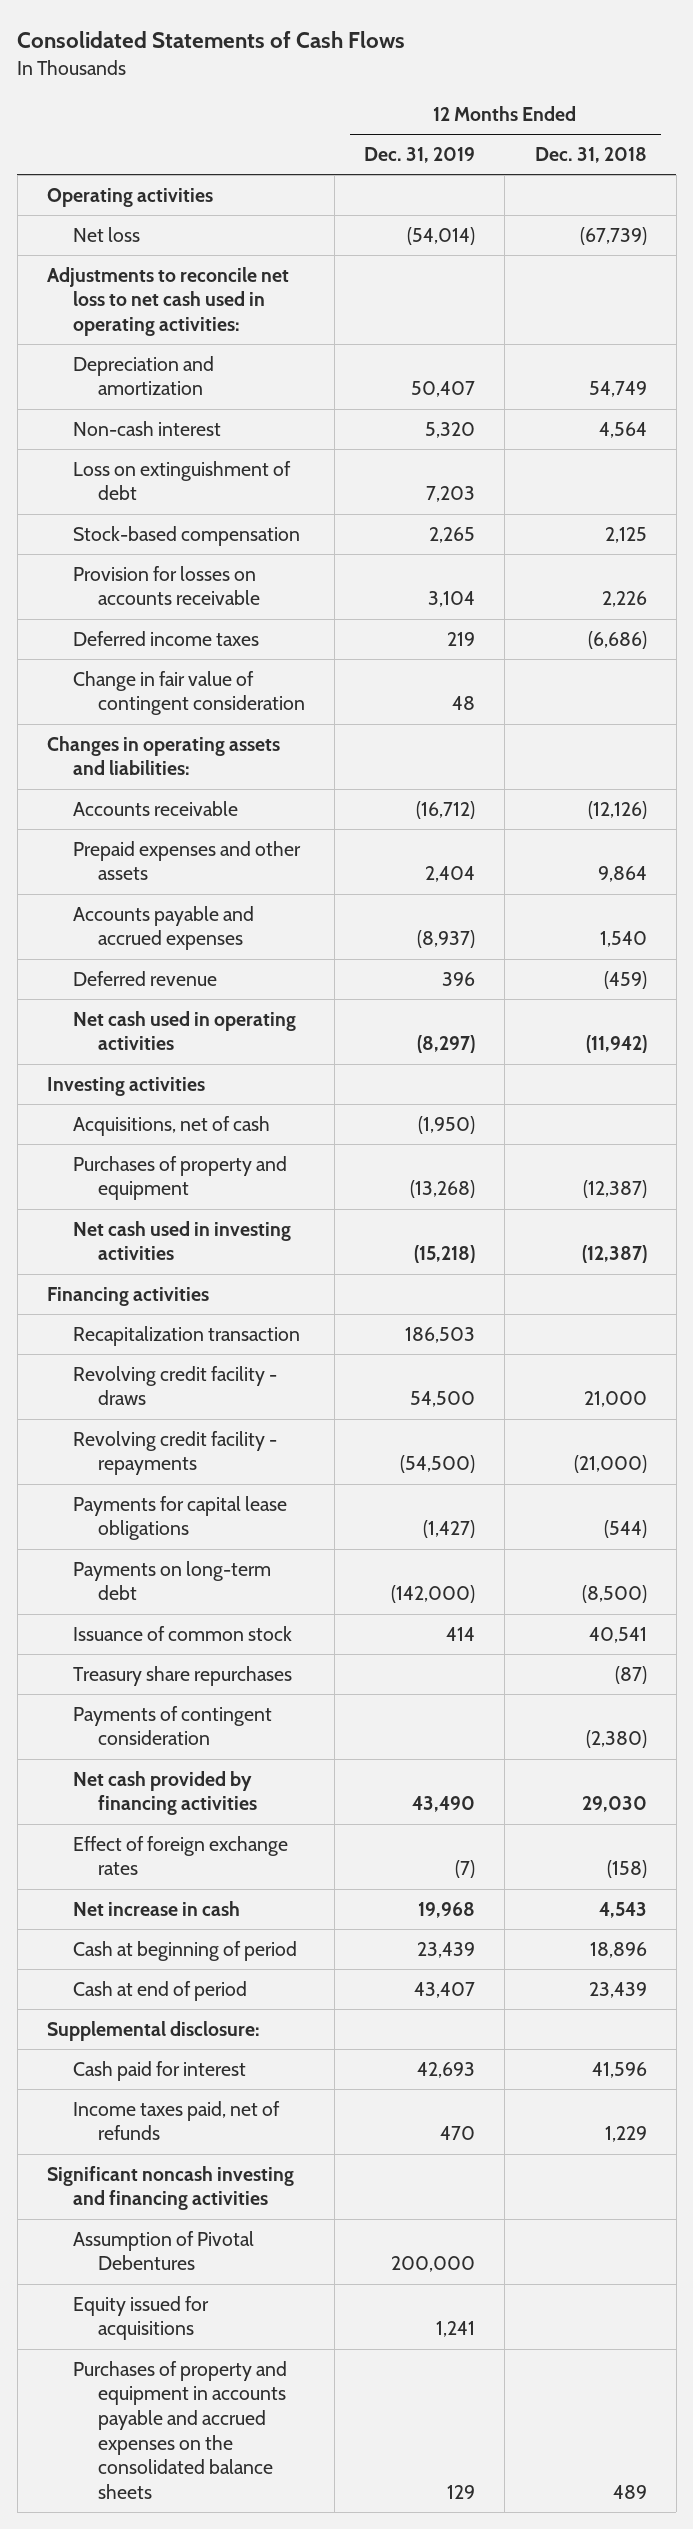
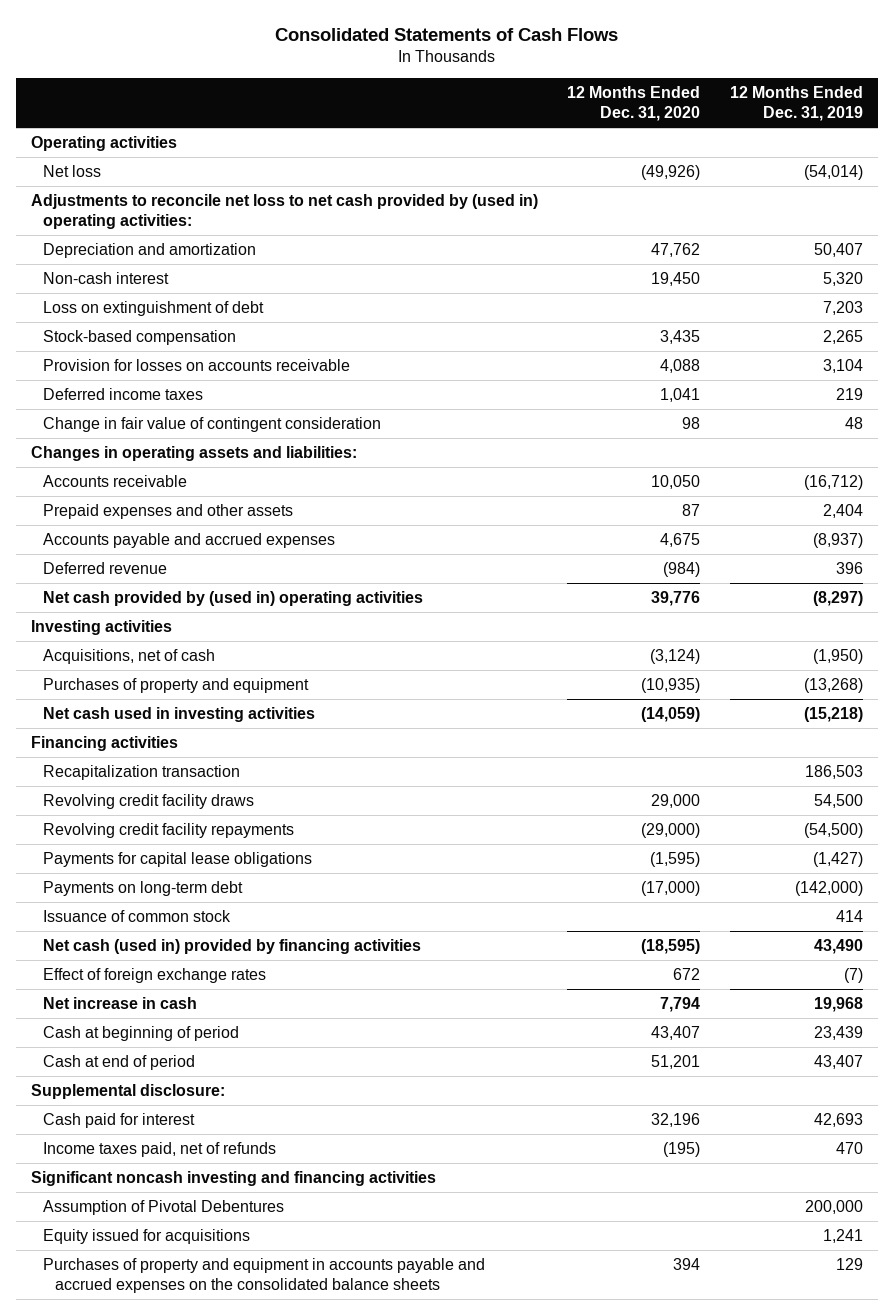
- | 12 Months Ended Dec. 31, 2019 | 12 Months Ended Dec. 31, 2018
+ | 12 Months Ended Dec. 31, 2020 | 12 Months Ended Dec. 31, 2019
- Adjustments to reconcile net loss to net cash used in operating activities:
+ Adjustments to reconcile net loss to net cash provided by (used in) operating activities:
- Net cash used in operating activities | (8,297) | (11,942)
+ Net cash provided by (used in) operating activities | 39,776 | (8,297)
- Revolving credit facility - draws | 54,500 | 21,000
- Revolving credit facility - repayments | (54,500) | (21,000)
+ Revolving credit facility draws | 29,000 | 54,500
+ Revolving credit facility repayments | (29,000) | (54,500)
- Treasury share repurchases | | (87)
- Payments of contingent consideration | | (2,380)
- Net cash provided by financing activities | 43,490 | 29,030
+ Net cash (used in) provided by financing activities | (18,595) | 43,490

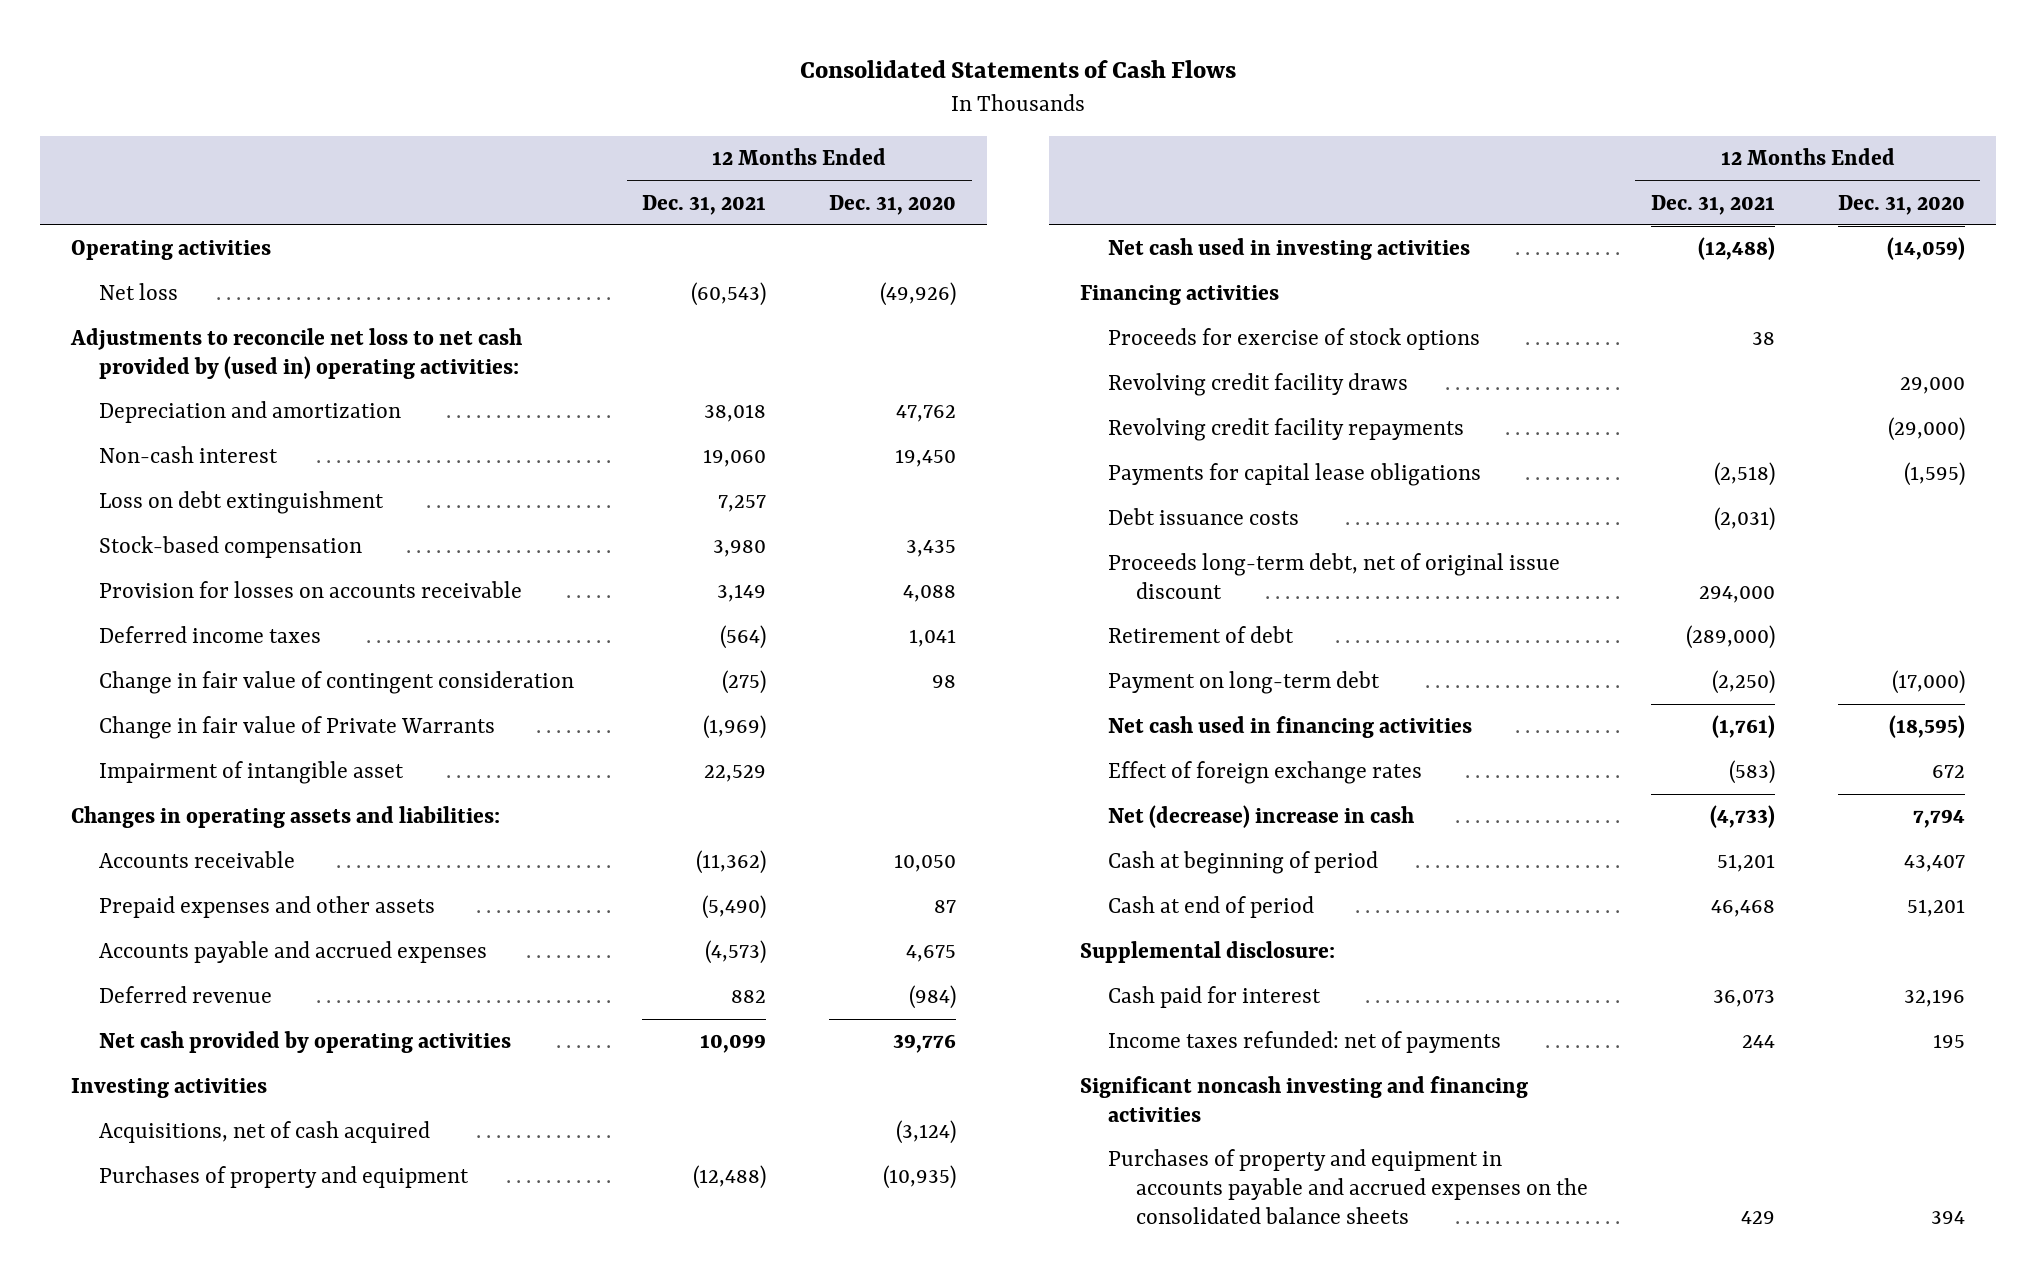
- | 12 Months Ended Dec. 31, 2020 | 12 Months Ended Dec. 31, 2019
+ | 12 Months Ended Dec. 31, 2021 | 12 Months Ended Dec. 31, 2020
- Loss on extinguishment of debt | | 7,203
+ Loss on debt extinguishment | 7,257 |
+ Change in fair value of Private Warrants | (1,969) |
+ Impairment of intangible asset | 22,529 |
- Net cash provided by (used in) operating activities | 39,776 | (8,297)
+ Net cash provided by operating activities | 10,099 | 39,776
- Acquisitions, net of cash | (3,124) | (1,950)
+ Acquisitions, net of cash acquired | | (3,124)
- Recapitalization transaction | | 186,503
+ Proceeds for exercise of stock options | 38 |
- Payments on long-term debt | (17,000) | (142,000)
- Issuance of common stock | | 414
- Net cash (used in) provided by financing activities | (18,595) | 43,490
+ Debt issuance costs | (2,031) |
+ Proceeds long-term debt, net of original issue discount | 294,000 |
+ Retirement of debt | (289,000) |
+ Payment on long-term debt | (2,250) | (17,000)
+ Net cash used in financing activities | (1,761) | (18,595)
- Net increase in cash | 7,794 | 19,968
+ Net (decrease) increase in cash | (4,733) | 7,794
- Income taxes paid, net of refunds | (195) | 470
+ Income taxes refunded: net of payments | 244 | 195
- Assumption of Pivotal Debentures | | 200,000
- Equity issued for acquisitions | | 1,241

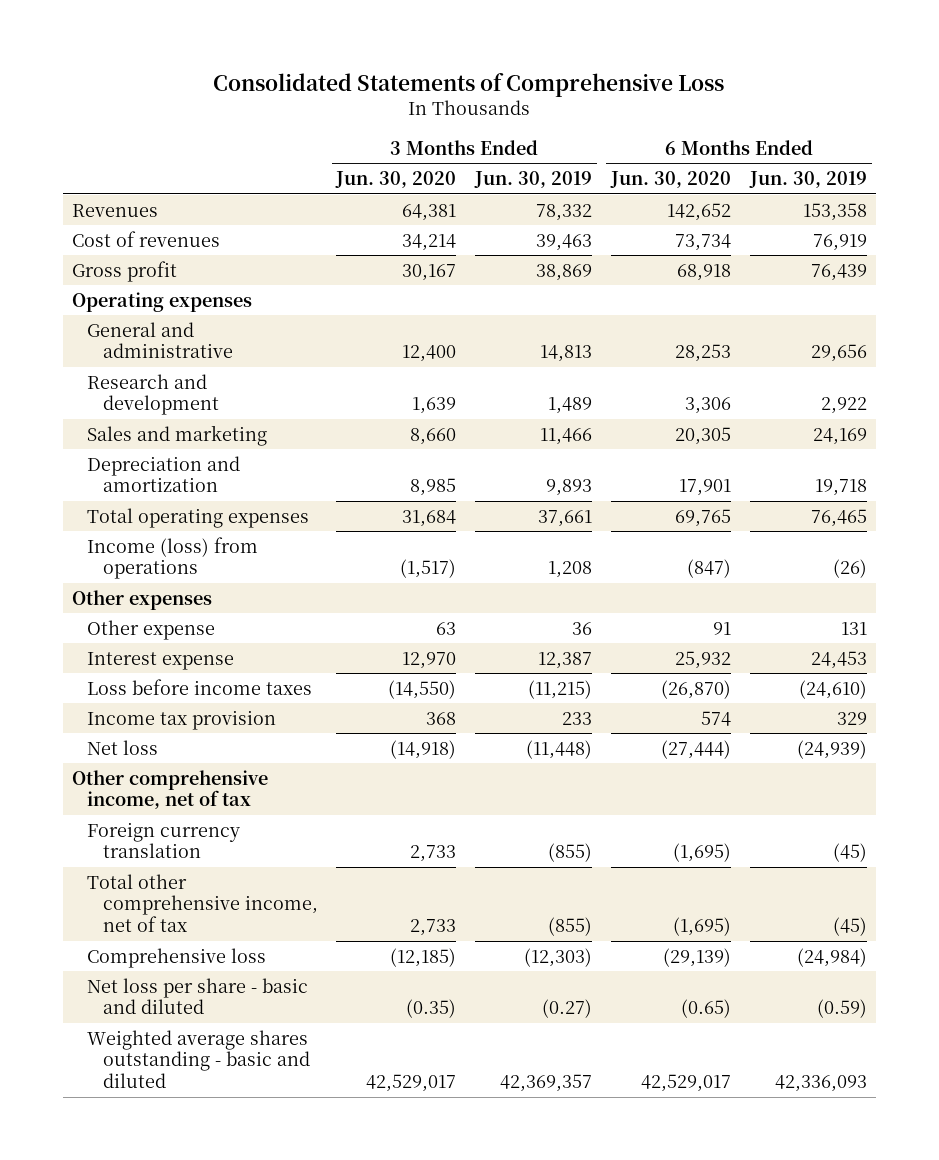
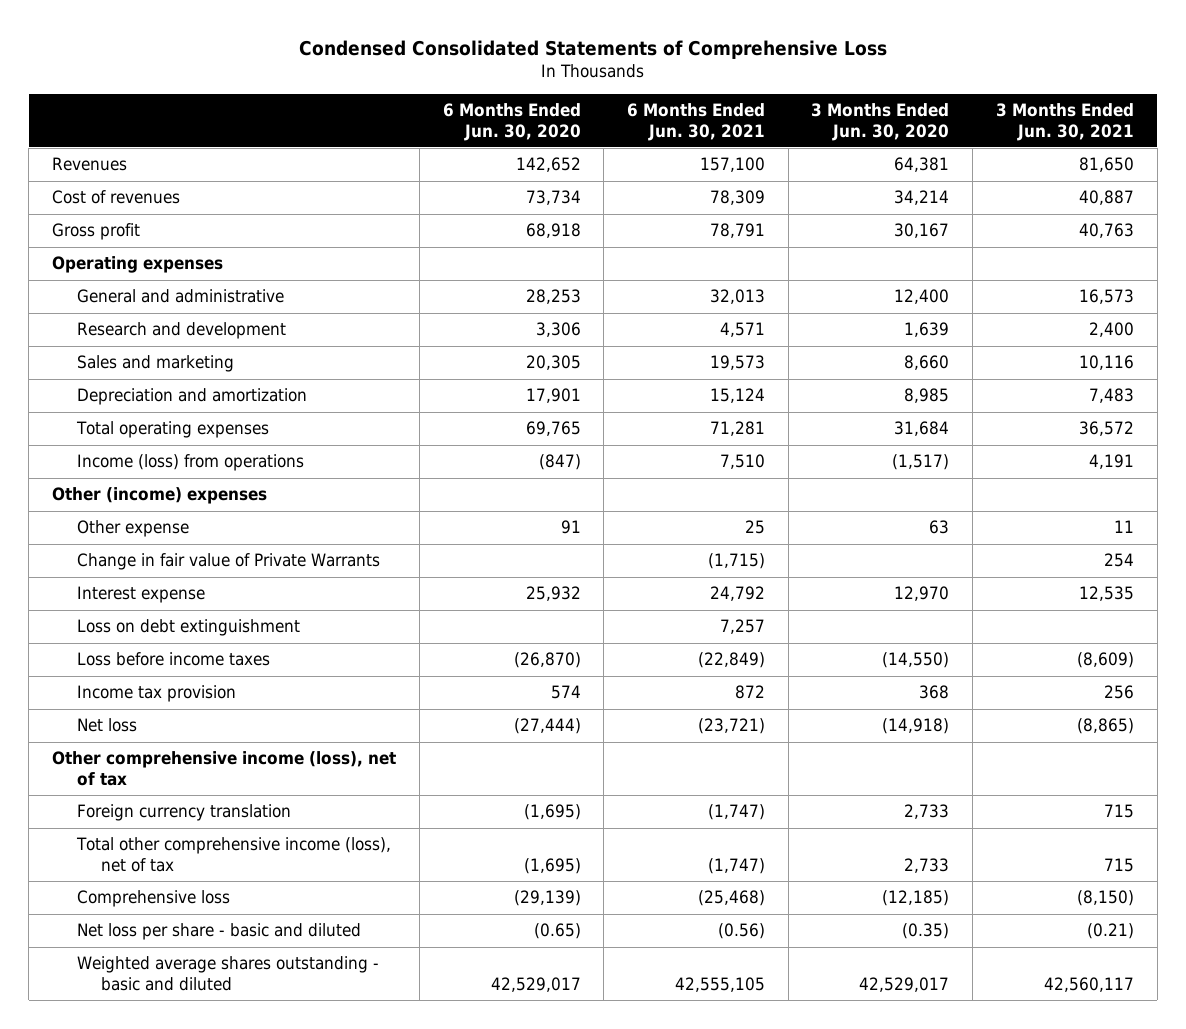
- Consolidated Statements of Comprehensive Loss
+ Condensed Consolidated Statements of Comprehensive Loss
- | 3 Months Ended Jun. 30, 2020 | 3 Months Ended Jun. 30, 2019 | 6 Months Ended Jun. 30, 2020 | 6 Months Ended Jun. 30, 2019
+ | 6 Months Ended Jun. 30, 2020 | 6 Months Ended Jun. 30, 2021 | 3 Months Ended Jun. 30, 2020 | 3 Months Ended Jun. 30, 2021
- Other expenses
+ Other (income) expenses
+ Change in fair value of Private Warrants | | (1,715) | | 254
+ Loss on debt extinguishment | | 7,257 | |
- Other comprehensive income, net of tax
+ Other comprehensive income (loss), net of tax
- Total other comprehensive income, net of tax | 2,733 | (855) | (1,695) | (45)
+ Total other comprehensive income (loss), net of tax | (1,695) | (1,747) | 2,733 | 715

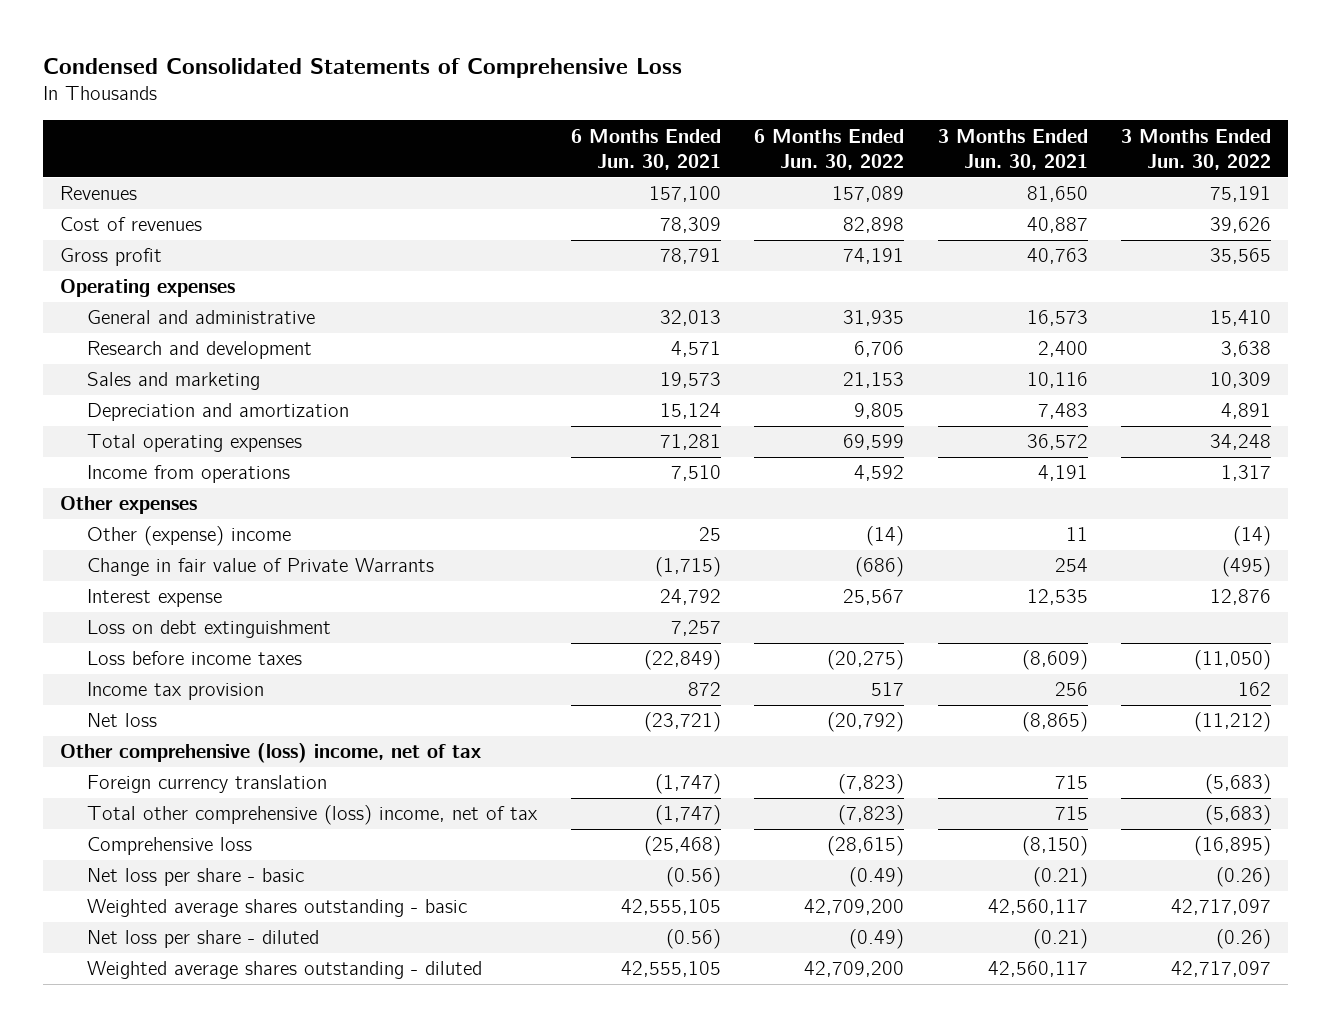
- | 6 Months Ended Jun. 30, 2020 | 6 Months Ended Jun. 30, 2021 | 3 Months Ended Jun. 30, 2020 | 3 Months Ended Jun. 30, 2021
+ | 6 Months Ended Jun. 30, 2021 | 6 Months Ended Jun. 30, 2022 | 3 Months Ended Jun. 30, 2021 | 3 Months Ended Jun. 30, 2022
- Income (loss) from operations | (847) | 7,510 | (1,517) | 4,191
- Other (income) expenses
- Other expense | 91 | 25 | 63 | 11
+ Income from operations | 7,510 | 4,592 | 4,191 | 1,317
+ Other expenses
+ Other (expense) income | 25 | (14) | 11 | (14)
- Other comprehensive income (loss), net of tax
+ Other comprehensive (loss) income, net of tax
- Total other comprehensive income (loss), net of tax | (1,695) | (1,747) | 2,733 | 715
+ Total other comprehensive (loss) income, net of tax | (1,747) | (7,823) | 715 | (5,683)
- Net loss per share - basic and diluted | (0.65) | (0.56) | (0.35) | (0.21)
- Weighted average shares outstanding - basic and diluted | 42,529,017 | 42,555,105 | 42,529,017 | 42,560,117
+ Net loss per share - basic | (0.56) | (0.49) | (0.21) | (0.26)
+ Weighted average shares outstanding - basic | 42,555,105 | 42,709,200 | 42,560,117 | 42,717,097
+ Net loss per share - diluted | (0.56) | (0.49) | (0.21) | (0.26)
+ Weighted average shares outstanding - diluted | 42,555,105 | 42,709,200 | 42,560,117 | 42,717,097

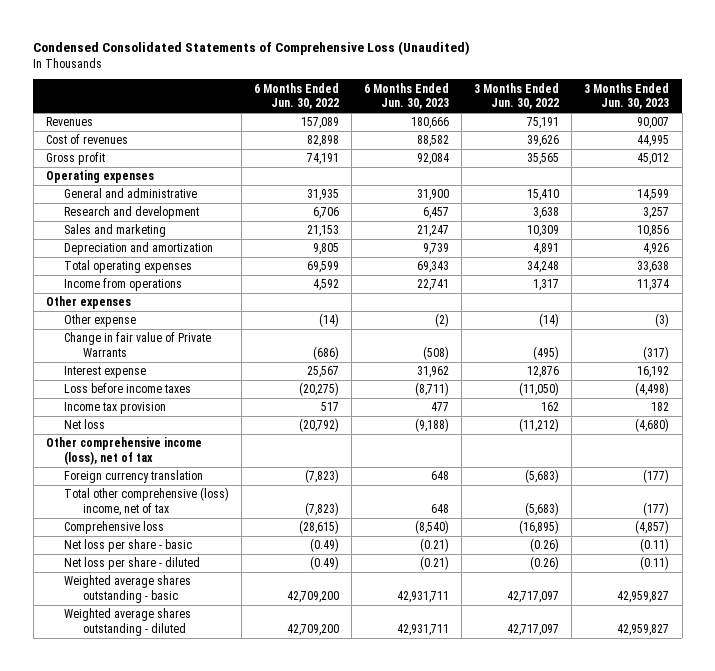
- Condensed Consolidated Statements of Comprehensive Loss
+ Condensed Consolidated Statements of Comprehensive Loss (Unaudited)
- | 6 Months Ended Jun. 30, 2021 | 6 Months Ended Jun. 30, 2022 | 3 Months Ended Jun. 30, 2021 | 3 Months Ended Jun. 30, 2022
+ | 6 Months Ended Jun. 30, 2022 | 6 Months Ended Jun. 30, 2023 | 3 Months Ended Jun. 30, 2022 | 3 Months Ended Jun. 30, 2023
- Other (expense) income | 25 | (14) | 11 | (14)
+ Other expense | (14) | (2) | (14) | (3)
- Loss on debt extinguishment | 7,257 | | |
- Other comprehensive (loss) income, net of tax
+ Other comprehensive income (loss), net of tax
moved down: Weighted average shares outstanding - basic | 42,709,200 | 42,931,711 | 42,717,097 | 42,959,827

